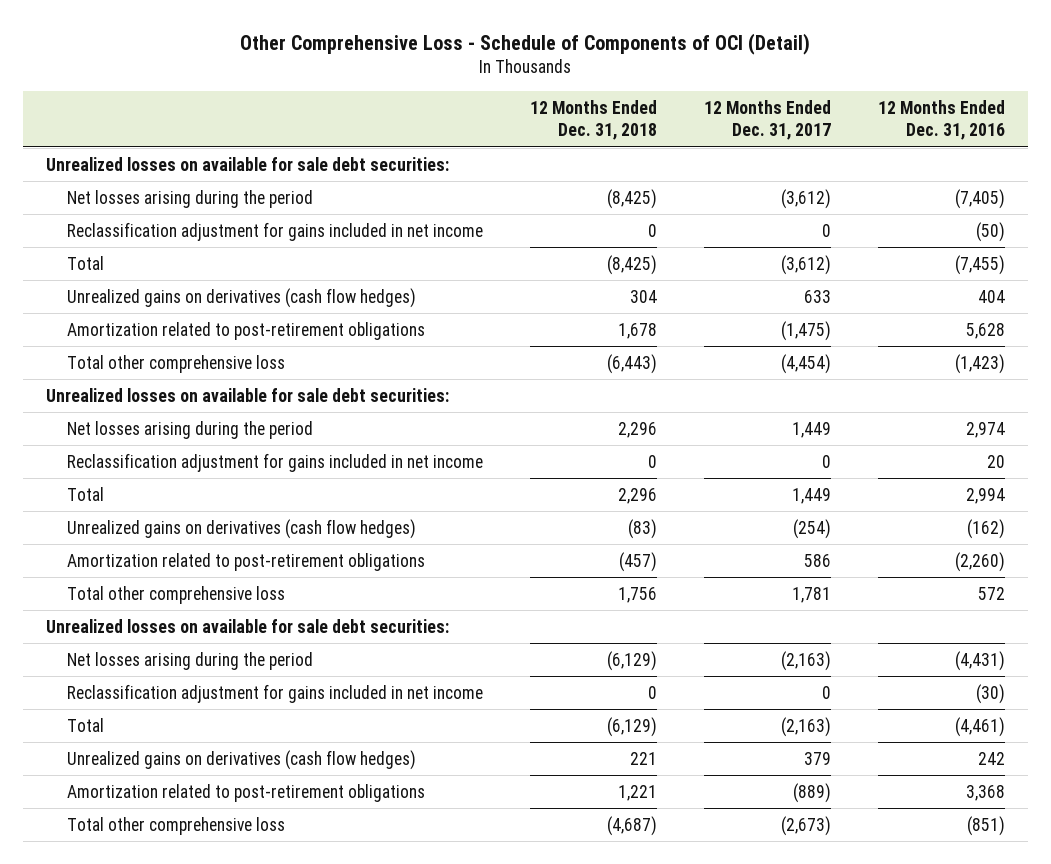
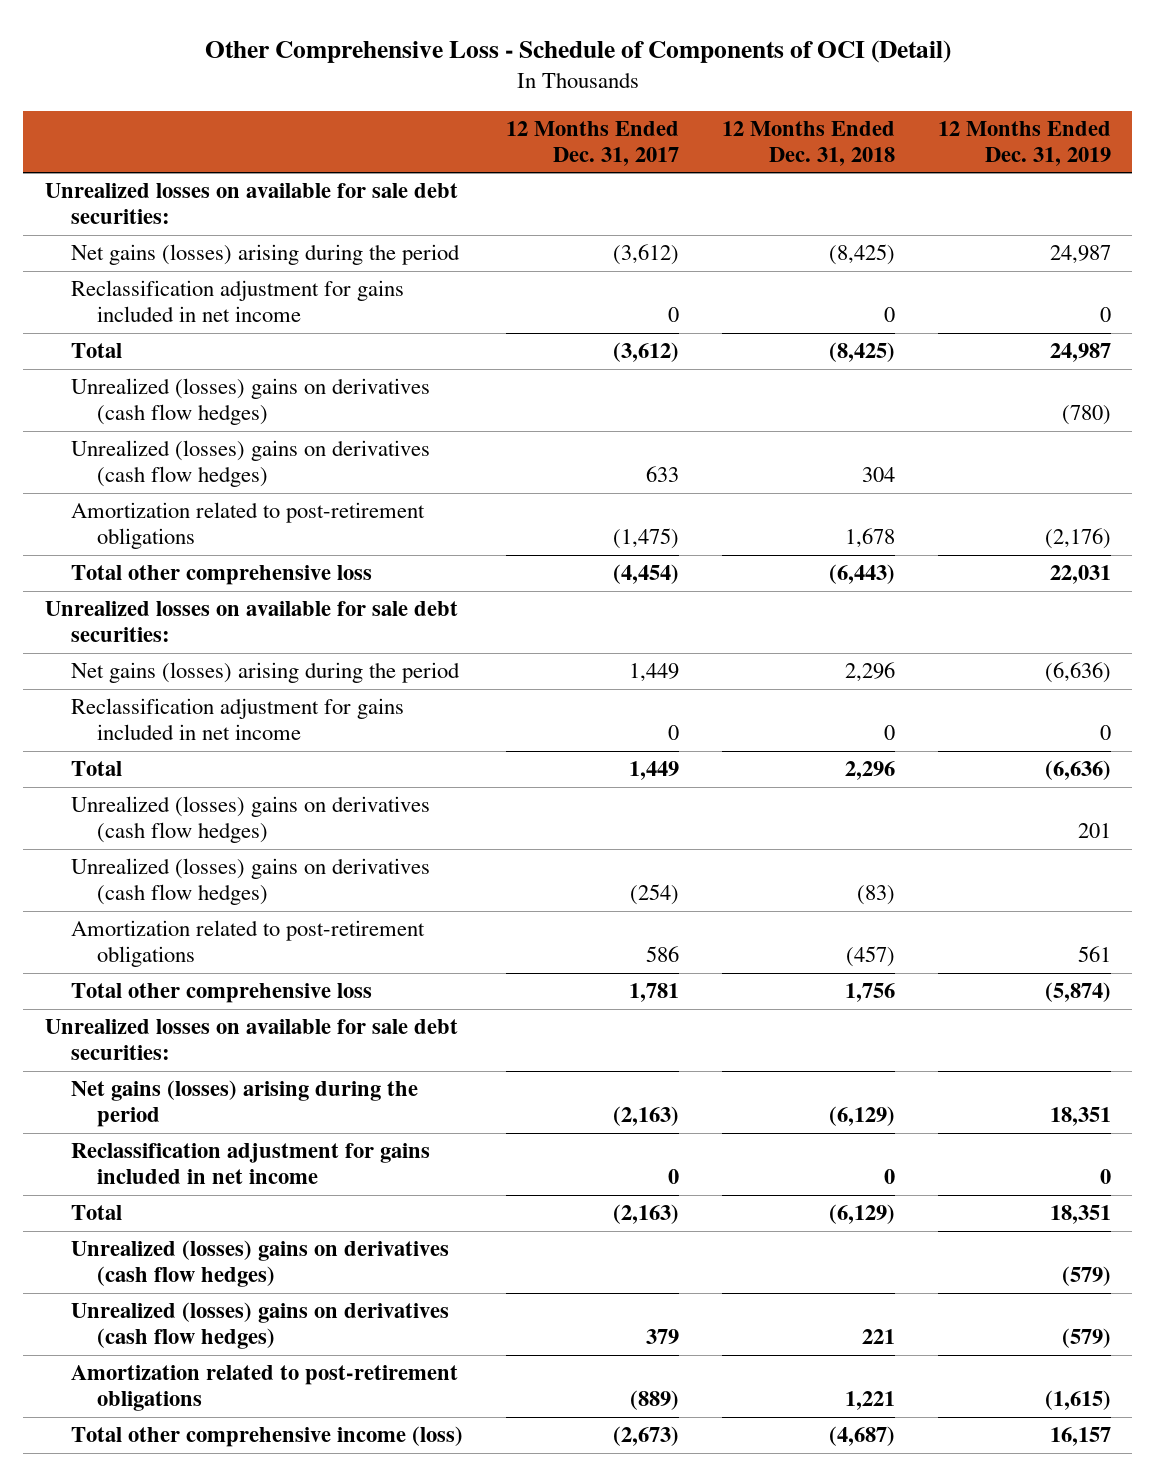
- | 12 Months Ended Dec. 31, 2018 | 12 Months Ended Dec. 31, 2017 | 12 Months Ended Dec. 31, 2016
+ | 12 Months Ended Dec. 31, 2017 | 12 Months Ended Dec. 31, 2018 | 12 Months Ended Dec. 31, 2019
- Net losses arising during the period | (8,425) | (3,612) | (7,405)
+ Net gains (losses) arising during the period | (3,612) | (8,425) | 24,987
- Unrealized gains on derivatives (cash flow hedges) | 304 | 633 | 404
+ Unrealized (losses) gains on derivatives (cash flow hedges) | | | (780)
+ Unrealized (losses) gains on derivatives (cash flow hedges) | 633 | 304 |
- Net losses arising during the period | 2,296 | 1,449 | 2,974
+ Net gains (losses) arising during the period | 1,449 | 2,296 | (6,636)
- Unrealized gains on derivatives (cash flow hedges) | (83) | (254) | (162)
+ Unrealized (losses) gains on derivatives (cash flow hedges) | | | 201
+ Unrealized (losses) gains on derivatives (cash flow hedges) | (254) | (83) |
- Net losses arising during the period | (6,129) | (2,163) | (4,431)
+ Net gains (losses) arising during the period | (2,163) | (6,129) | 18,351
- Unrealized gains on derivatives (cash flow hedges) | 221 | 379 | 242
+ Unrealized (losses) gains on derivatives (cash flow hedges) | | | (579)
+ Unrealized (losses) gains on derivatives (cash flow hedges) | 379 | 221 | (579)
- Total other comprehensive loss | (4,687) | (2,673) | (851)
+ Total other comprehensive income (loss) | (2,673) | (4,687) | 16,157

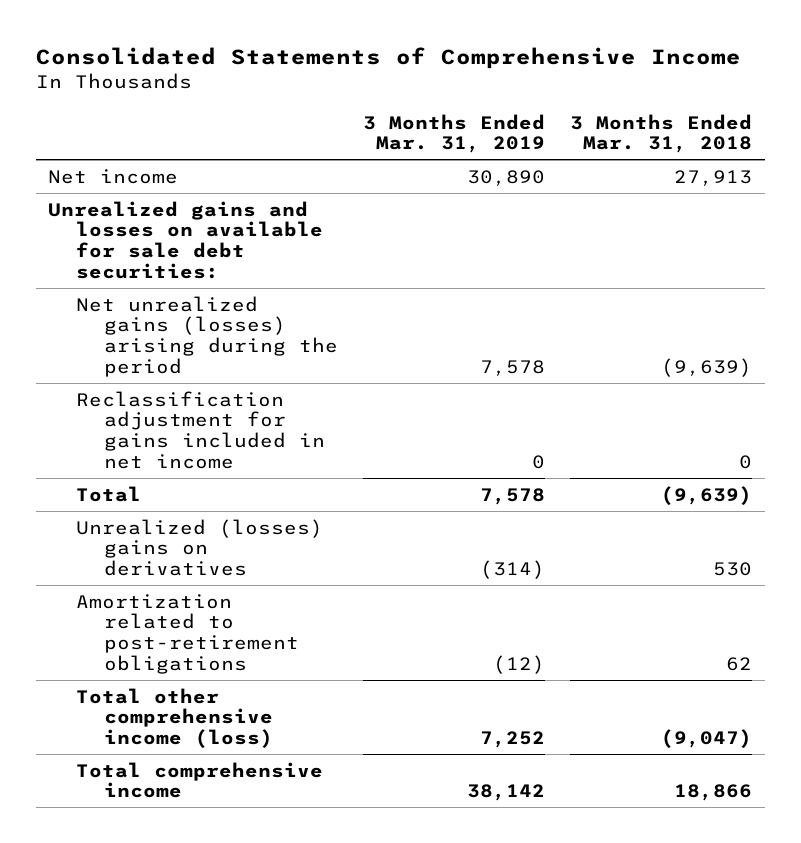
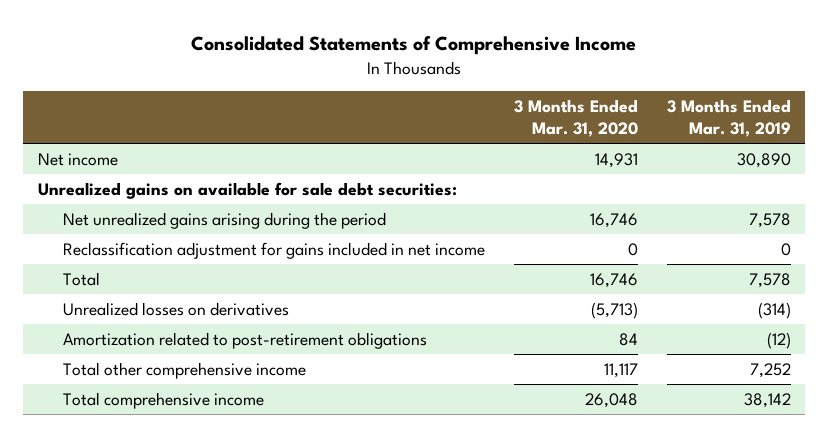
- | 3 Months Ended Mar. 31, 2019 | 3 Months Ended Mar. 31, 2018
+ | 3 Months Ended Mar. 31, 2020 | 3 Months Ended Mar. 31, 2019
- Unrealized gains and losses on available for sale debt securities:
- Net unrealized gains (losses) arising during the period | 7,578 | (9,639)
+ Unrealized gains on available for sale debt securities:
+ Net unrealized gains arising during the period | 16,746 | 7,578
- Unrealized (losses) gains on derivatives | (314) | 530
+ Unrealized losses on derivatives | (5,713) | (314)
- Total other comprehensive income (loss) | 7,252 | (9,047)
+ Total other comprehensive income | 11,117 | 7,252

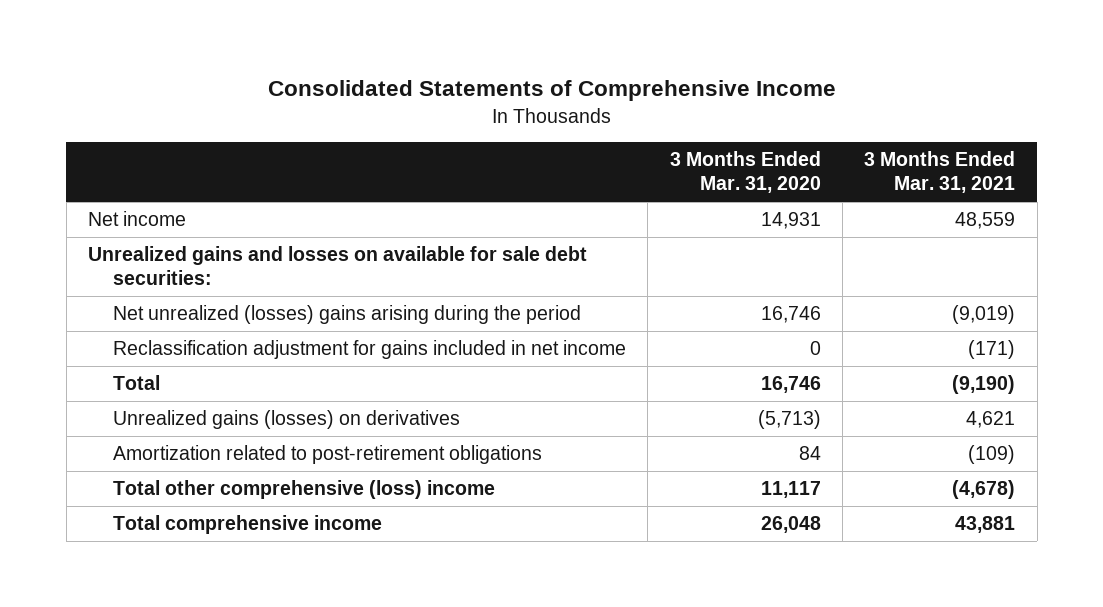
- | 3 Months Ended Mar. 31, 2020 | 3 Months Ended Mar. 31, 2019
+ | 3 Months Ended Mar. 31, 2020 | 3 Months Ended Mar. 31, 2021
- Unrealized gains on available for sale debt securities:
- Net unrealized gains arising during the period | 16,746 | 7,578
+ Unrealized gains and losses on available for sale debt securities:
+ Net unrealized (losses) gains arising during the period | 16,746 | (9,019)
- Unrealized losses on derivatives | (5,713) | (314)
+ Unrealized gains (losses) on derivatives | (5,713) | 4,621
- Total other comprehensive income | 11,117 | 7,252
+ Total other comprehensive (loss) income | 11,117 | (4,678)

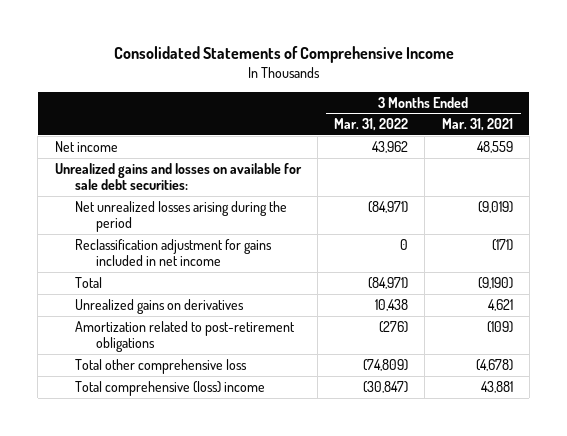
- | 3 Months Ended Mar. 31, 2020 | 3 Months Ended Mar. 31, 2021
+ | 3 Months Ended Mar. 31, 2022 | 3 Months Ended Mar. 31, 2021
- Net unrealized (losses) gains arising during the period | 16,746 | (9,019)
+ Net unrealized losses arising during the period | (84,971) | (9,019)
- Unrealized gains (losses) on derivatives | (5,713) | 4,621
+ Unrealized gains on derivatives | 10,438 | 4,621
- Total other comprehensive (loss) income | 11,117 | (4,678)
- Total comprehensive income | 26,048 | 43,881
+ Total other comprehensive loss | (74,809) | (4,678)
+ Total comprehensive (loss) income | (30,847) | 43,881

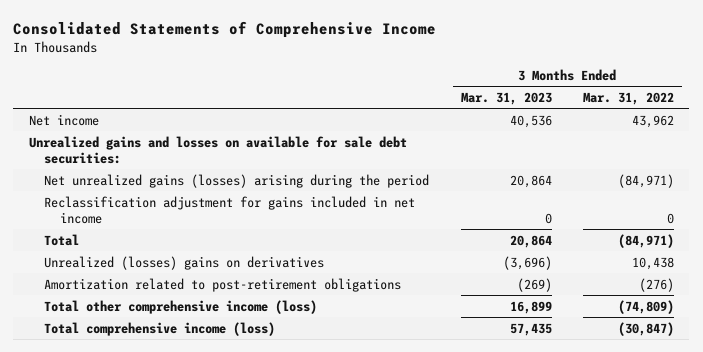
- | 3 Months Ended Mar. 31, 2022 | 3 Months Ended Mar. 31, 2021
+ | 3 Months Ended Mar. 31, 2023 | 3 Months Ended Mar. 31, 2022
- Net unrealized losses arising during the period | (84,971) | (9,019)
+ Net unrealized gains (losses) arising during the period | 20,864 | (84,971)
- Unrealized gains on derivatives | 10,438 | 4,621
+ Unrealized (losses) gains on derivatives | (3,696) | 10,438
- Total other comprehensive loss | (74,809) | (4,678)
- Total comprehensive (loss) income | (30,847) | 43,881
+ Total other comprehensive income (loss) | 16,899 | (74,809)
+ Total comprehensive income (loss) | 57,435 | (30,847)

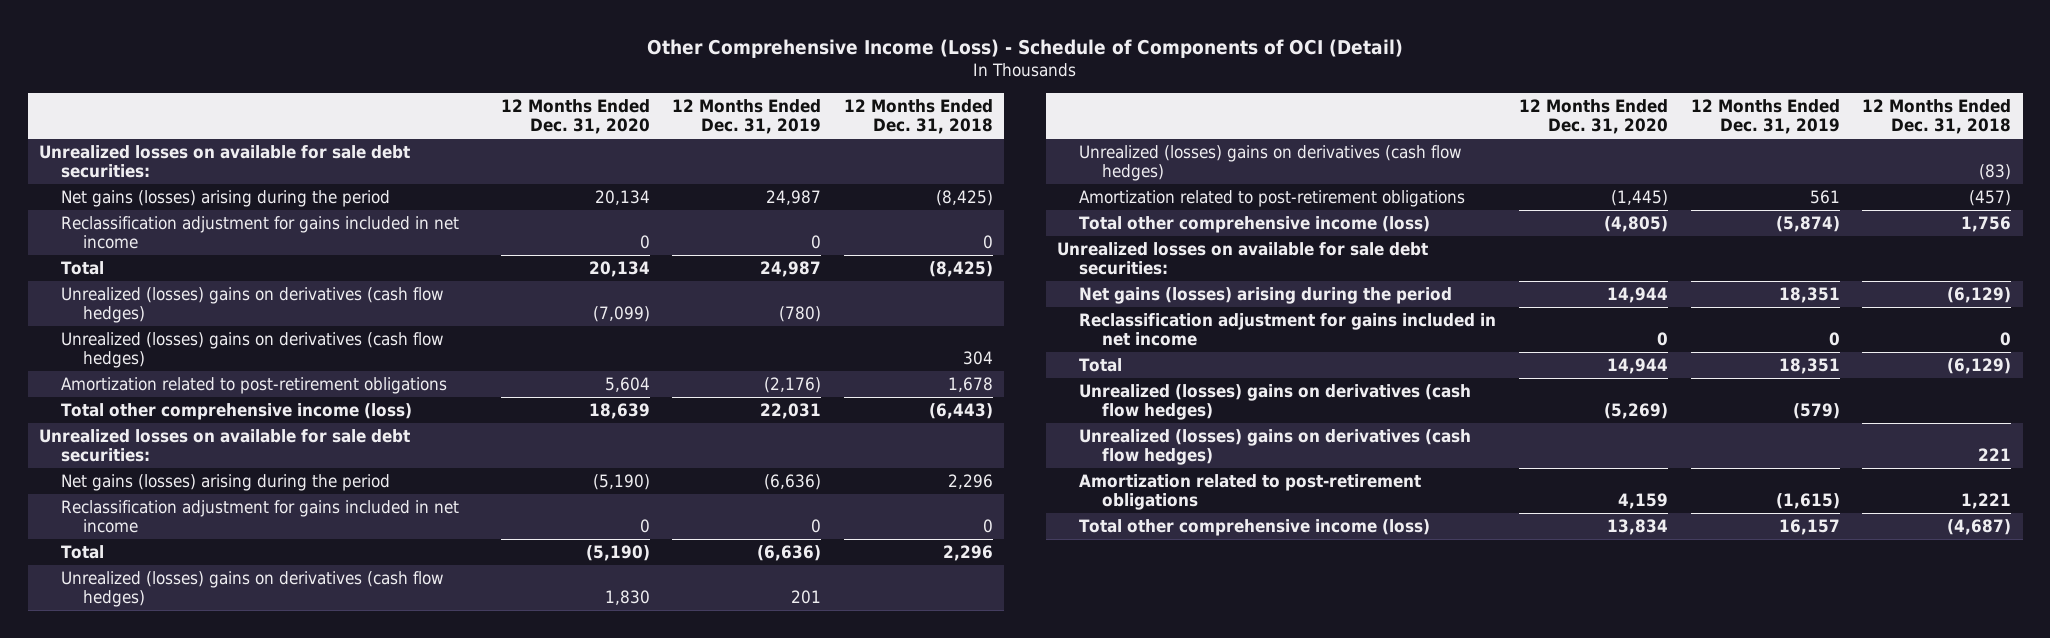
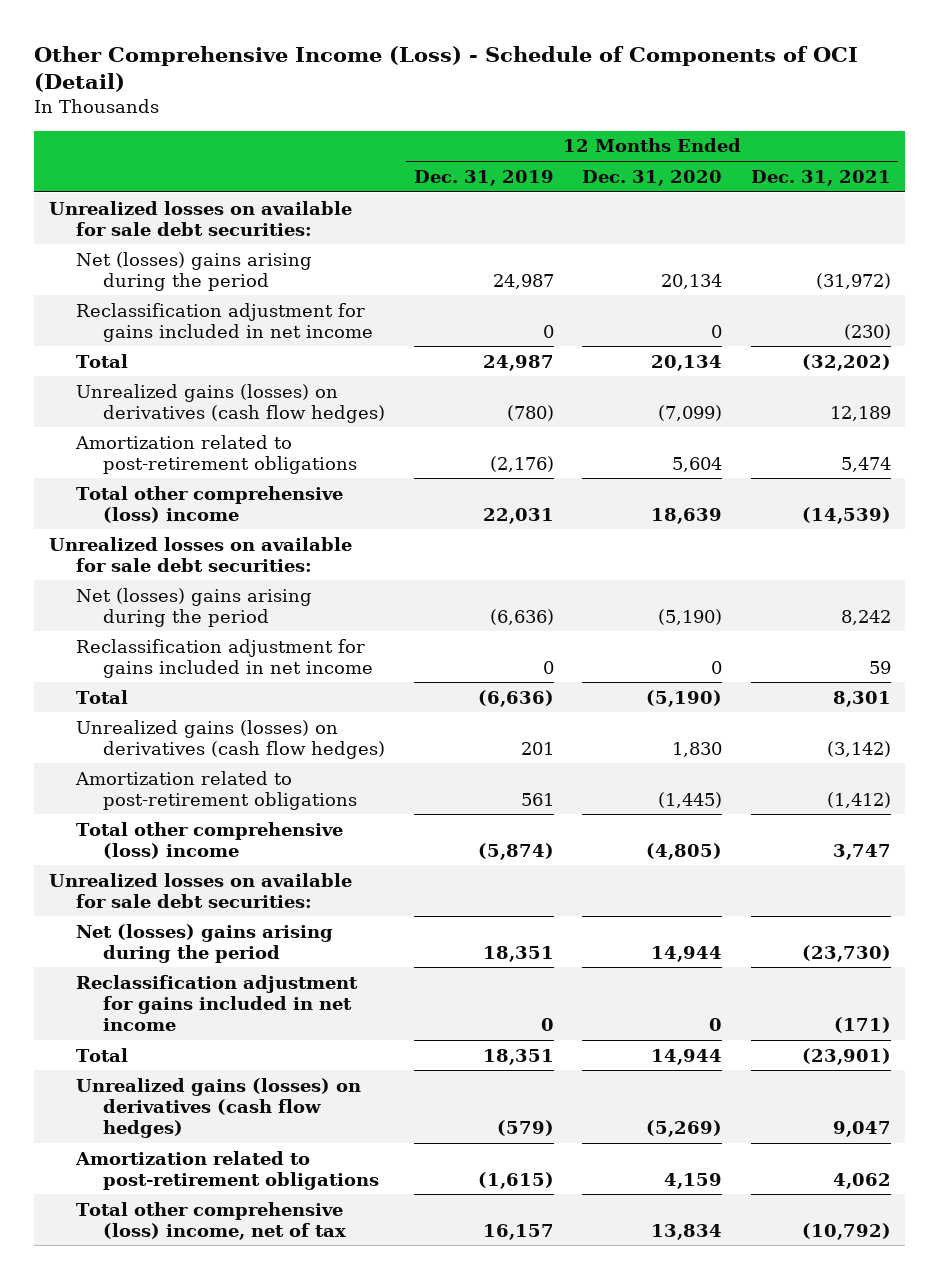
- | 12 Months Ended Dec. 31, 2020 | 12 Months Ended Dec. 31, 2019 | 12 Months Ended Dec. 31, 2018
+ | 12 Months Ended Dec. 31, 2019 | 12 Months Ended Dec. 31, 2020 | 12 Months Ended Dec. 31, 2021
- Net gains (losses) arising during the period | 20,134 | 24,987 | (8,425)
+ Net (losses) gains arising during the period | 24,987 | 20,134 | (31,972)
- Unrealized (losses) gains on derivatives (cash flow hedges) | (7,099) | (780) |
- Unrealized (losses) gains on derivatives (cash flow hedges) | | | 304
+ Unrealized gains (losses) on derivatives (cash flow hedges) | (780) | (7,099) | 12,189
- Total other comprehensive income (loss) | 18,639 | 22,031 | (6,443)
+ Total other comprehensive (loss) income | 22,031 | 18,639 | (14,539)
- Net gains (losses) arising during the period | (5,190) | (6,636) | 2,296
+ Net (losses) gains arising during the period | (6,636) | (5,190) | 8,242
- Unrealized (losses) gains on derivatives (cash flow hedges) | 1,830 | 201 |
- Unrealized (losses) gains on derivatives (cash flow hedges) | | | (83)
+ Unrealized gains (losses) on derivatives (cash flow hedges) | 201 | 1,830 | (3,142)
- Total other comprehensive income (loss) | (4,805) | (5,874) | 1,756
+ Total other comprehensive (loss) income | (5,874) | (4,805) | 3,747
- Net gains (losses) arising during the period | 14,944 | 18,351 | (6,129)
+ Net (losses) gains arising during the period | 18,351 | 14,944 | (23,730)
- Unrealized (losses) gains on derivatives (cash flow hedges) | (5,269) | (579) |
- Unrealized (losses) gains on derivatives (cash flow hedges) | | | 221
+ Unrealized gains (losses) on derivatives (cash flow hedges) | (579) | (5,269) | 9,047
- Total other comprehensive income (loss) | 13,834 | 16,157 | (4,687)
+ Total other comprehensive (loss) income, net of tax | 16,157 | 13,834 | (10,792)

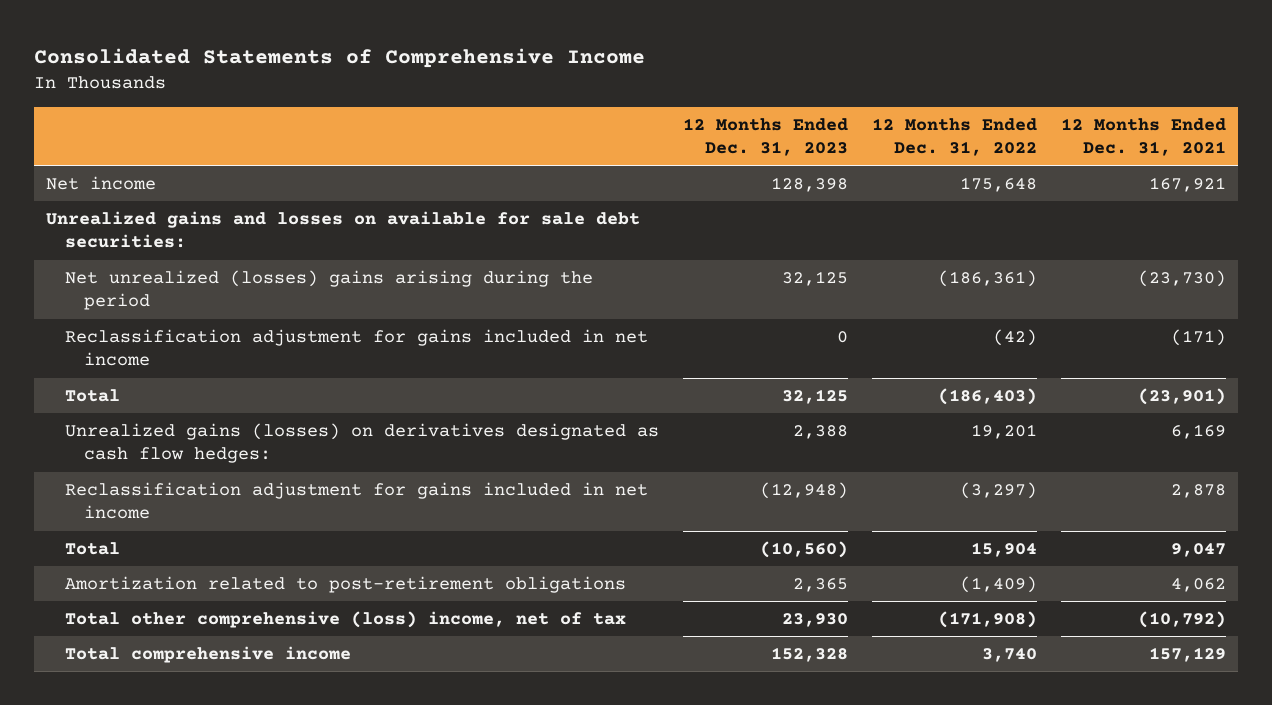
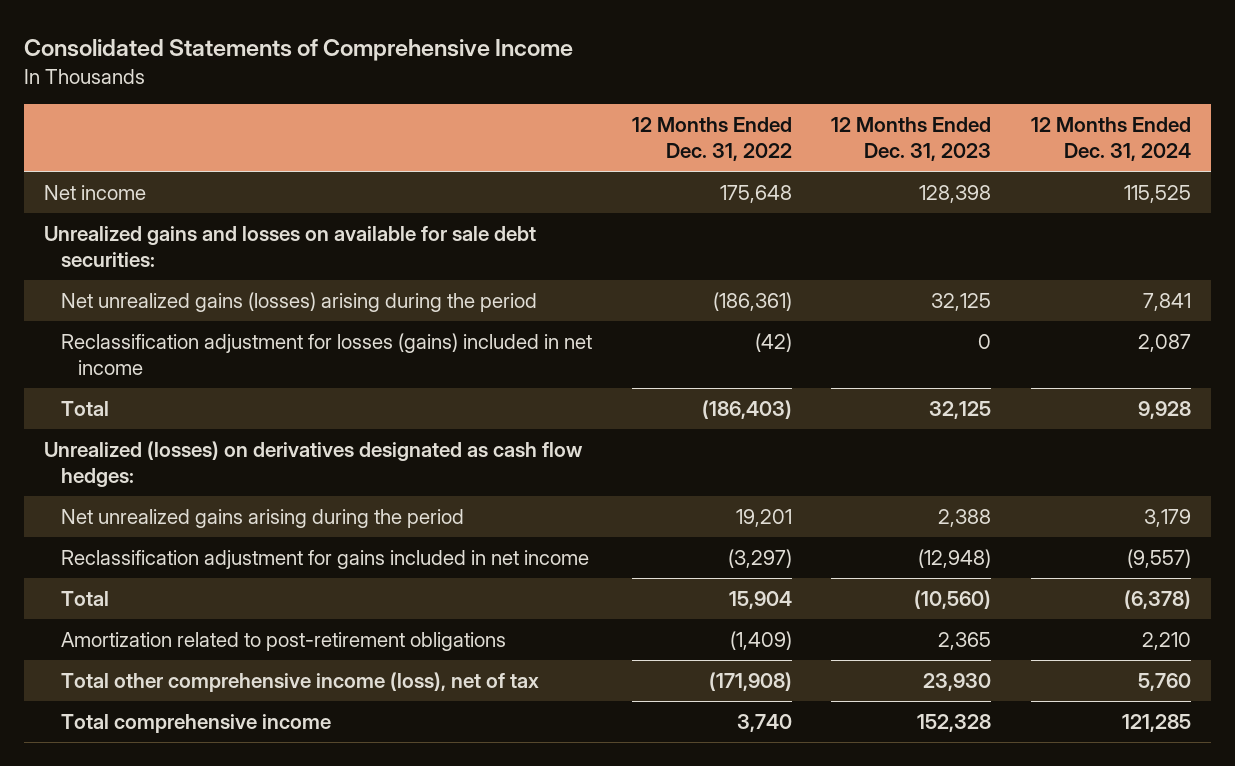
- | 12 Months Ended Dec. 31, 2023 | 12 Months Ended Dec. 31, 2022 | 12 Months Ended Dec. 31, 2021
+ | 12 Months Ended Dec. 31, 2022 | 12 Months Ended Dec. 31, 2023 | 12 Months Ended Dec. 31, 2024
- Net unrealized (losses) gains arising during the period | 32,125 | (186,361) | (23,730)
- Reclassification adjustment for gains included in net income | 0 | (42) | (171)
+ Net unrealized gains (losses) arising during the period | (186,361) | 32,125 | 7,841
+ Reclassification adjustment for losses (gains) included in net income | (42) | 0 | 2,087
- Unrealized gains (losses) on derivatives designated as cash flow hedges: | 2,388 | 19,201 | 6,169
+ Unrealized (losses) on derivatives designated as cash flow hedges:
+ Net unrealized gains arising during the period | 19,201 | 2,388 | 3,179
- Total other comprehensive (loss) income, net of tax | 23,930 | (171,908) | (10,792)
+ Total other comprehensive income (loss), net of tax | (171,908) | 23,930 | 5,760

